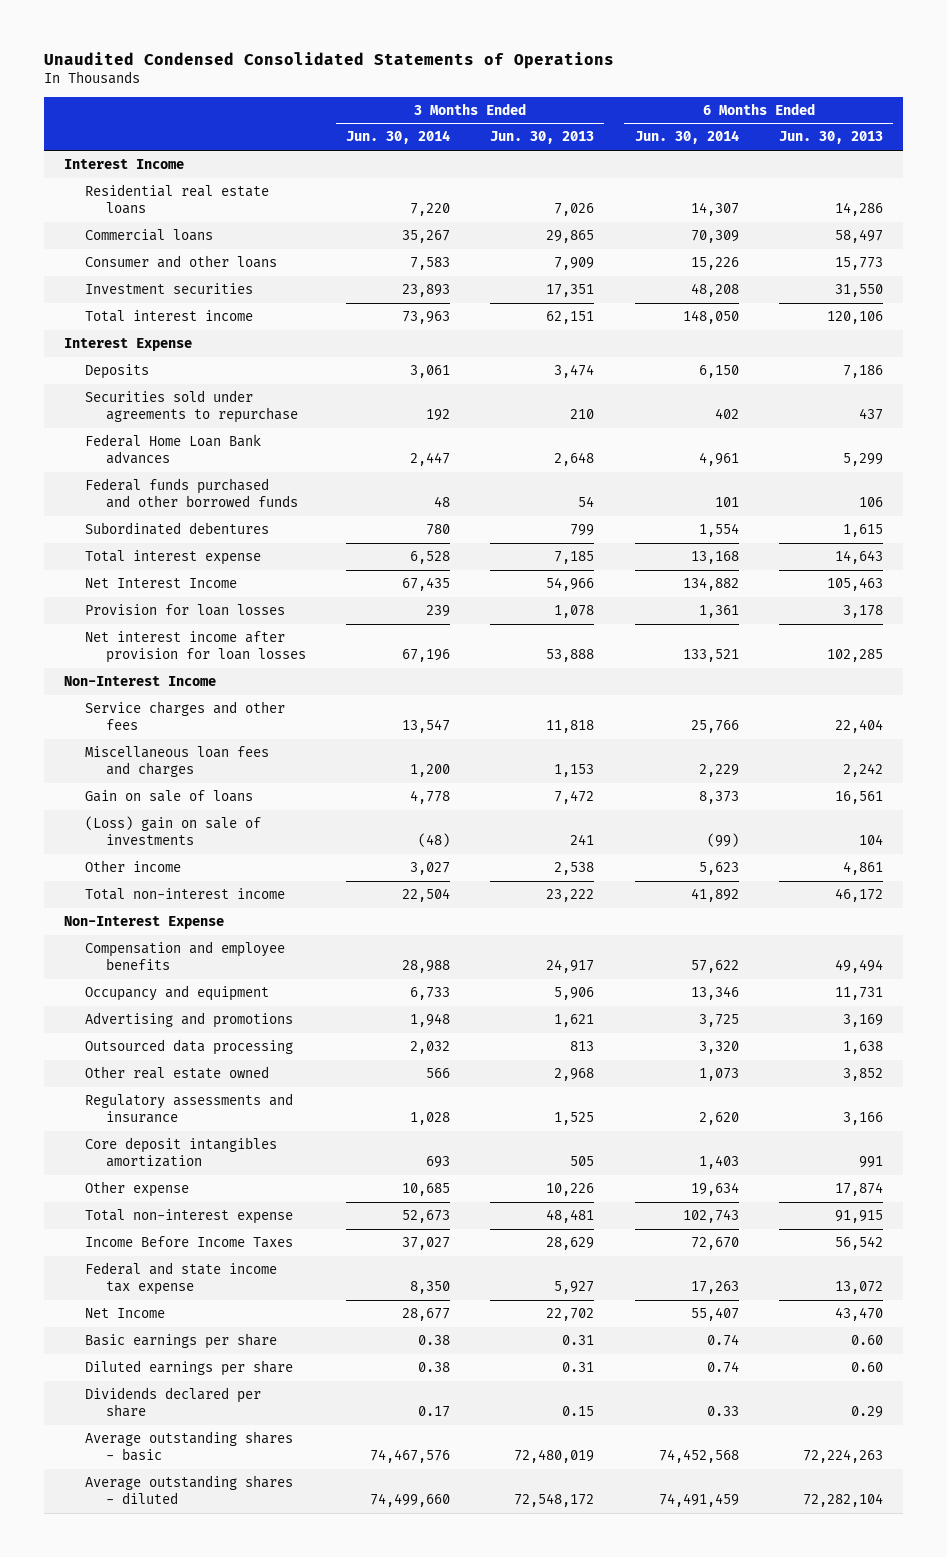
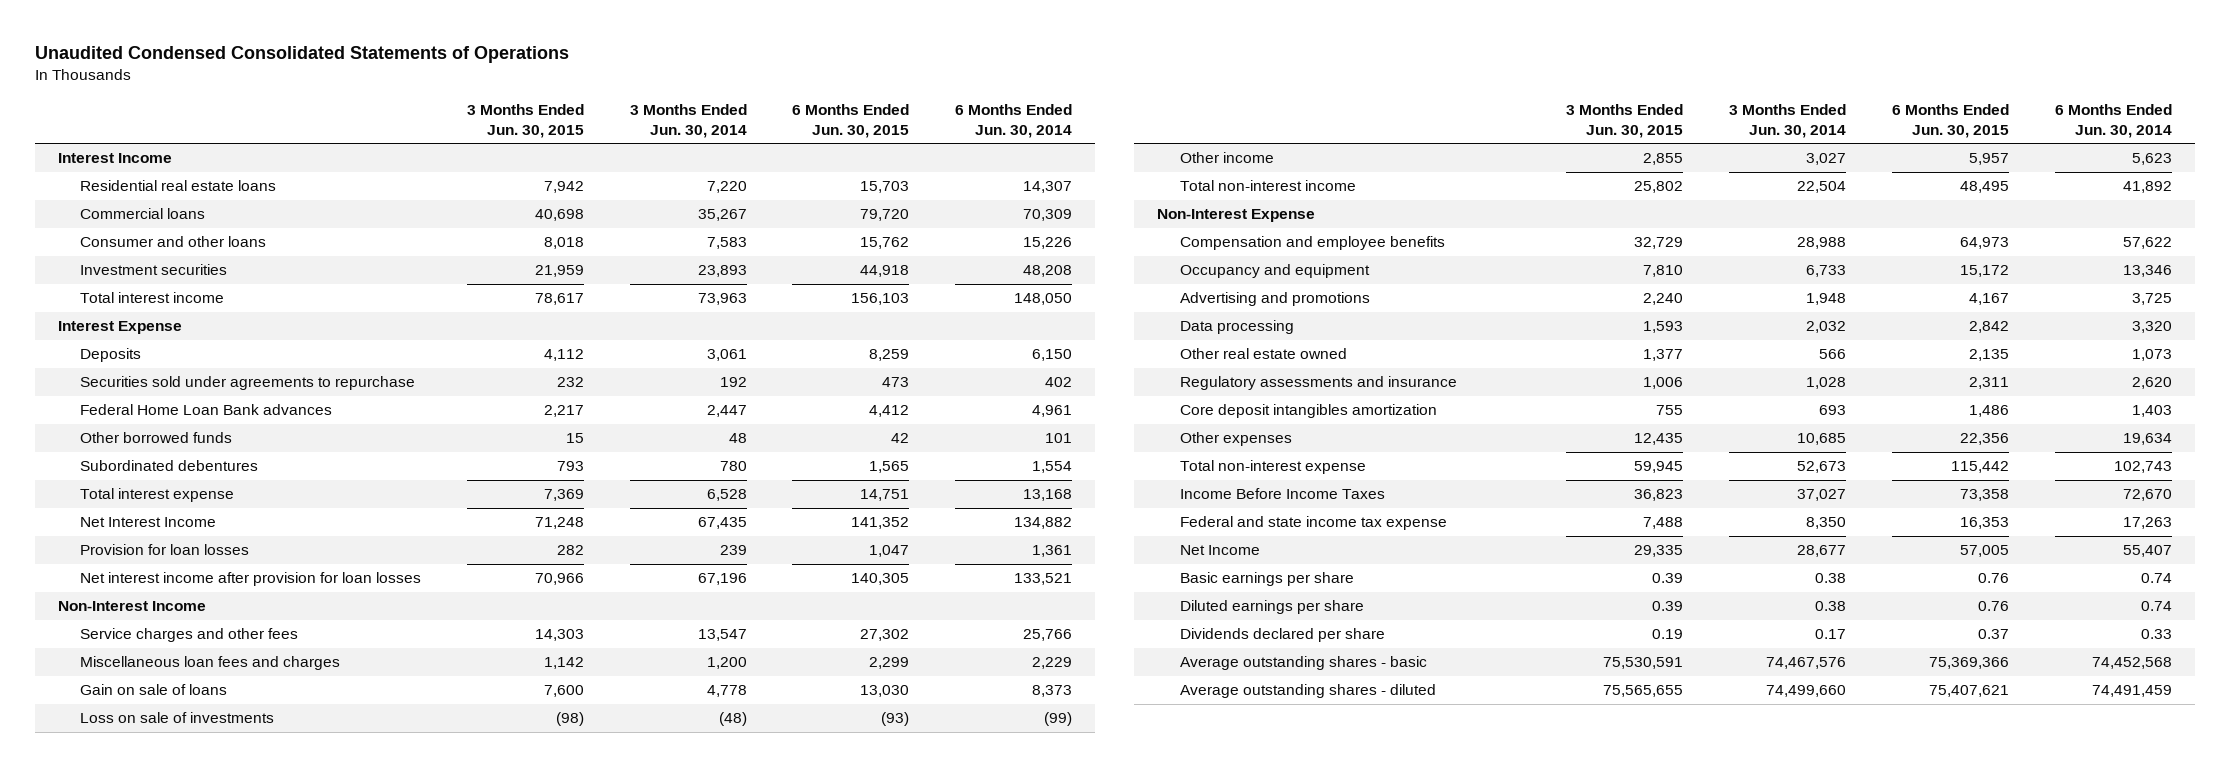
- | 3 Months Ended Jun. 30, 2014 | 3 Months Ended Jun. 30, 2013 | 6 Months Ended Jun. 30, 2014 | 6 Months Ended Jun. 30, 2013
+ | 3 Months Ended Jun. 30, 2015 | 3 Months Ended Jun. 30, 2014 | 6 Months Ended Jun. 30, 2015 | 6 Months Ended Jun. 30, 2014
- Federal funds purchased and other borrowed funds | 48 | 54 | 101 | 106
+ Other borrowed funds | 15 | 48 | 42 | 101
- (Loss) gain on sale of investments | (48) | 241 | (99) | 104
+ Loss on sale of investments | (98) | (48) | (93) | (99)
- Outsourced data processing | 2,032 | 813 | 3,320 | 1,638
+ Data processing | 1,593 | 2,032 | 2,842 | 3,320
- Other expense | 10,685 | 10,226 | 19,634 | 17,874
+ Other expenses | 12,435 | 10,685 | 22,356 | 19,634

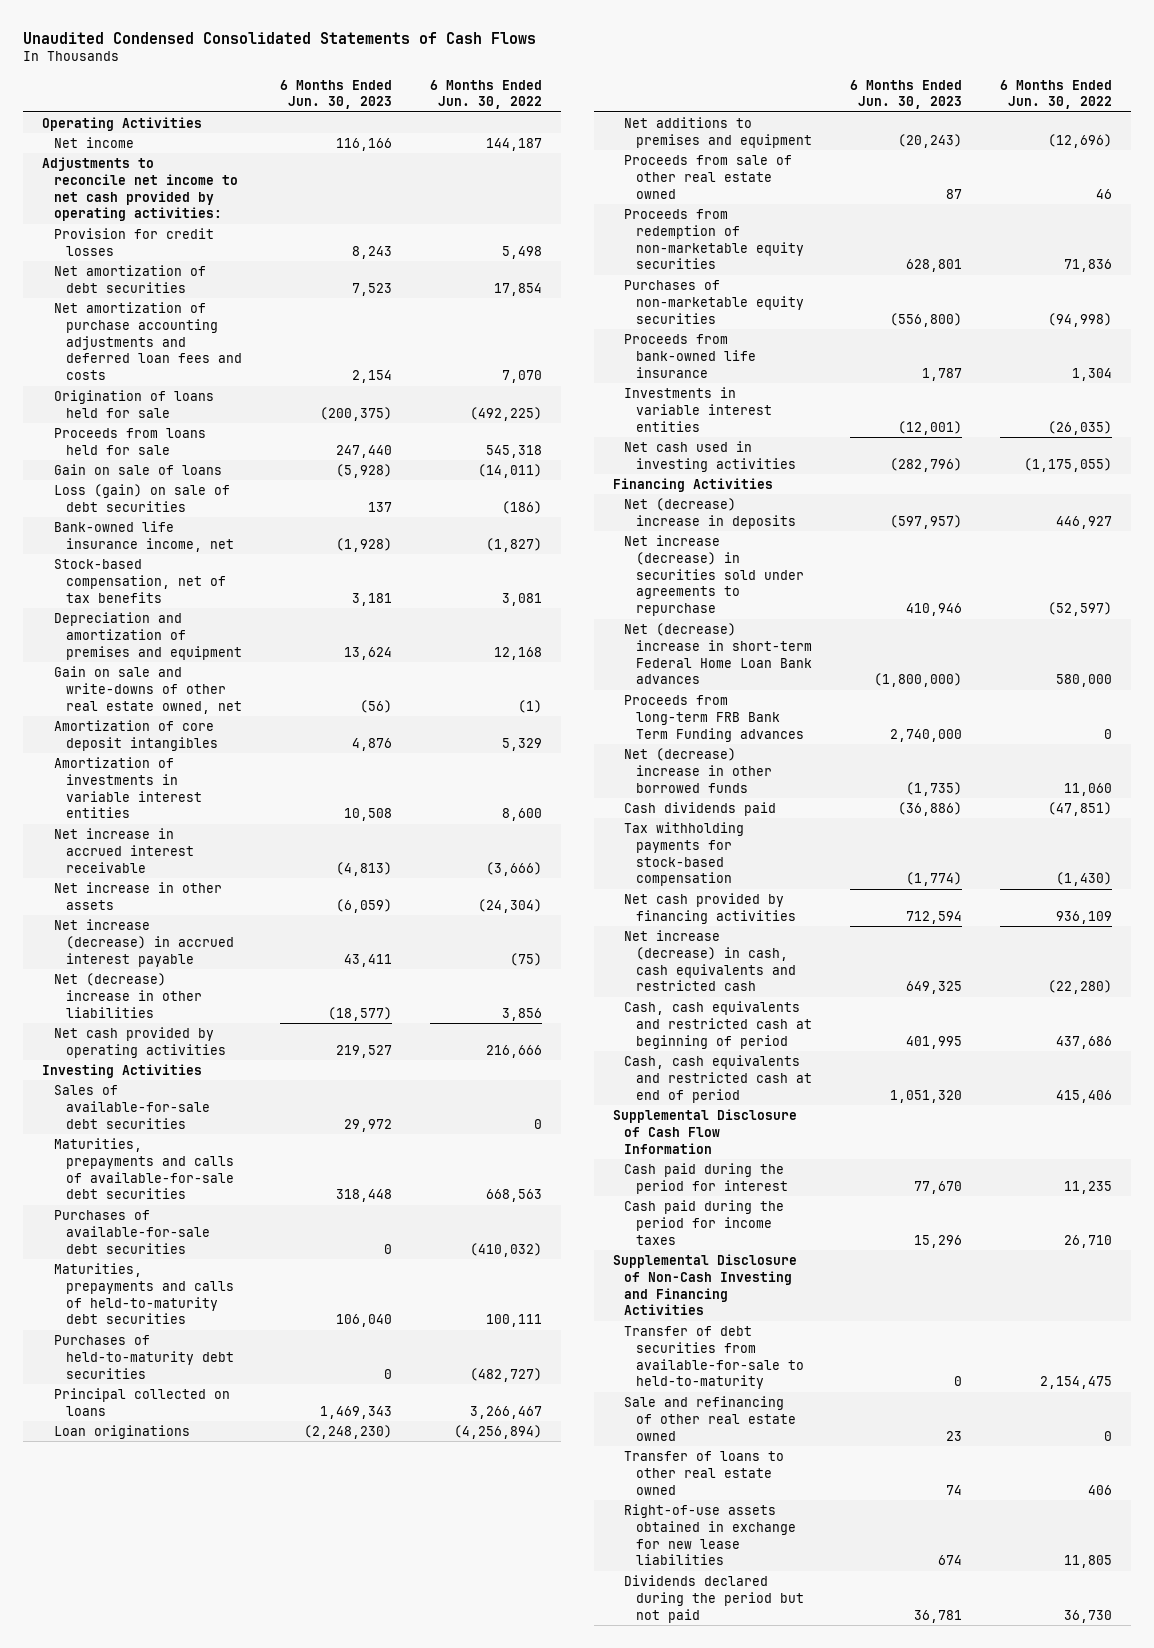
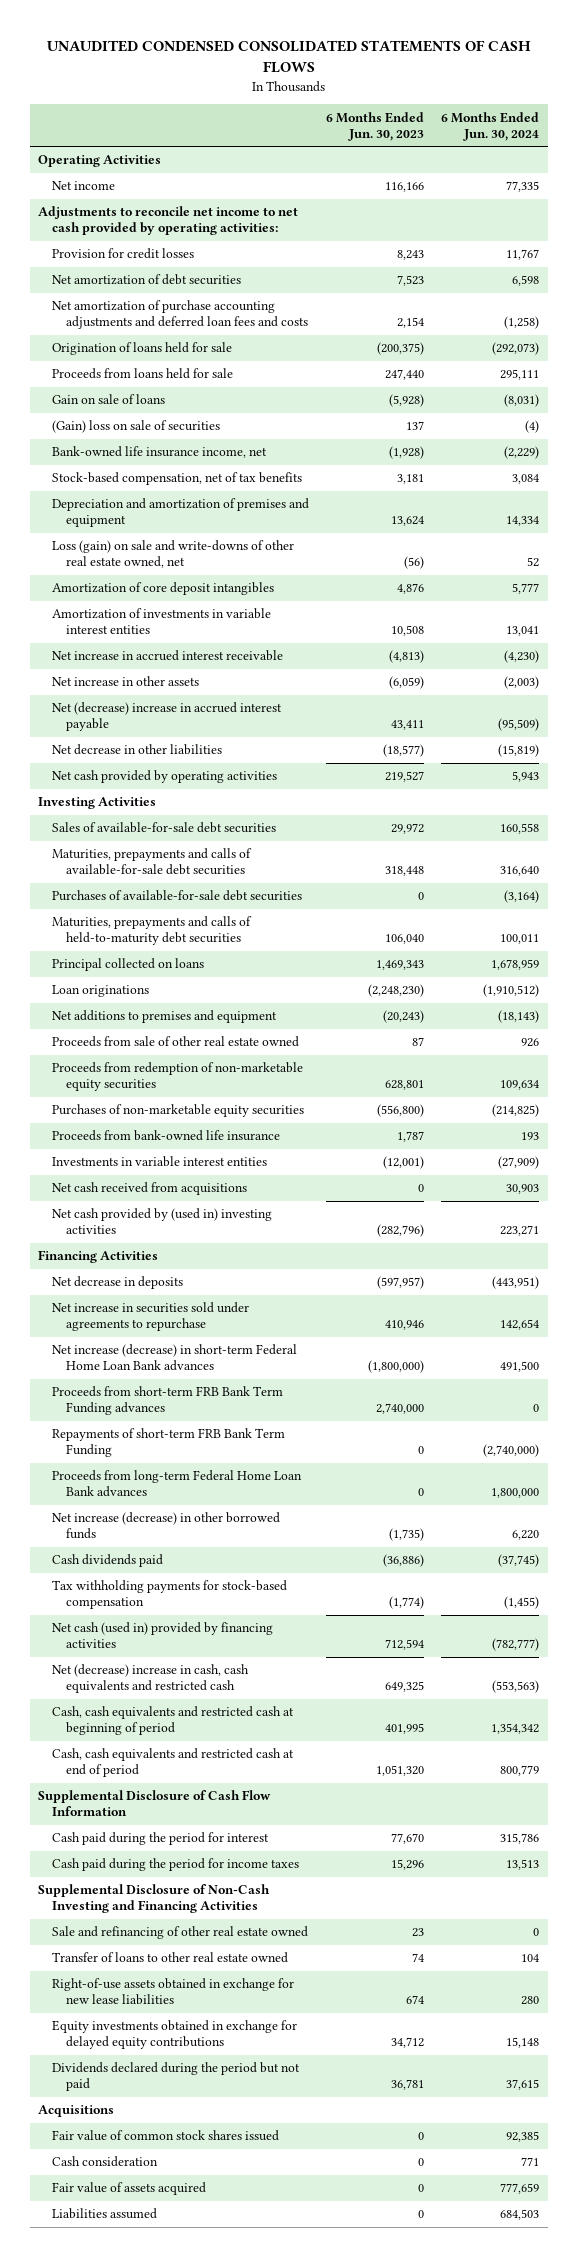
- Unaudited Condensed Consolidated Statements of Cash Flows
+ UNAUDITED CONDENSED CONSOLIDATED STATEMENTS OF CASH FLOWS
- | 6 Months Ended Jun. 30, 2023 | 6 Months Ended Jun. 30, 2022
+ | 6 Months Ended Jun. 30, 2023 | 6 Months Ended Jun. 30, 2024
- Loss (gain) on sale of debt securities | 137 | (186)
+ (Gain) loss on sale of securities | 137 | (4)
- Gain on sale and write-downs of other real estate owned, net | (56) | (1)
+ Loss (gain) on sale and write-downs of other real estate owned, net | (56) | 52
- Net increase (decrease) in accrued interest payable | 43,411 | (75)
- Net (decrease) increase in other liabilities | (18,577) | 3,856
+ Net (decrease) increase in accrued interest payable | 43,411 | (95,509)
+ Net decrease in other liabilities | (18,577) | (15,819)
- Purchases of held-to-maturity debt securities | 0 | (482,727)
- Net cash used in investing activities | (282,796) | (1,175,055)
+ Net cash received from acquisitions | 0 | 30,903
+ Net cash provided by (used in) investing activities | (282,796) | 223,271
- Net (decrease) increase in deposits | (597,957) | 446,927
- Net increase (decrease) in securities sold under agreements to repurchase | 410,946 | (52,597)
- Net (decrease) increase in short-term Federal Home Loan Bank advances | (1,800,000) | 580,000
- Proceeds from long-term FRB Bank Term Funding advances | 2,740,000 | 0
- Net (decrease) increase in other borrowed funds | (1,735) | 11,060
+ Net decrease in deposits | (597,957) | (443,951)
+ Net increase in securities sold under agreements to repurchase | 410,946 | 142,654
+ Net increase (decrease) in short-term Federal Home Loan Bank advances | (1,800,000) | 491,500
+ Proceeds from short-term FRB Bank Term Funding advances | 2,740,000 | 0
+ Repayments of short-term FRB Bank Term Funding | 0 | (2,740,000)
+ Proceeds from long-term Federal Home Loan Bank advances | 0 | 1,800,000
+ Net increase (decrease) in other borrowed funds | (1,735) | 6,220
- Net cash provided by financing activities | 712,594 | 936,109
- Net increase (decrease) in cash, cash equivalents and restricted cash | 649,325 | (22,280)
+ Net cash (used in) provided by financing activities | 712,594 | (782,777)
+ Net (decrease) increase in cash, cash equivalents and restricted cash | 649,325 | (553,563)
- Transfer of debt securities from available-for-sale to held-to-maturity | 0 | 2,154,475
+ Equity investments obtained in exchange for delayed equity contributions | 34,712 | 15,148
+ Acquisitions
+ Fair value of common stock shares issued | 0 | 92,385
+ Cash consideration | 0 | 771
+ Fair value of assets acquired | 0 | 777,659
+ Liabilities assumed | 0 | 684,503

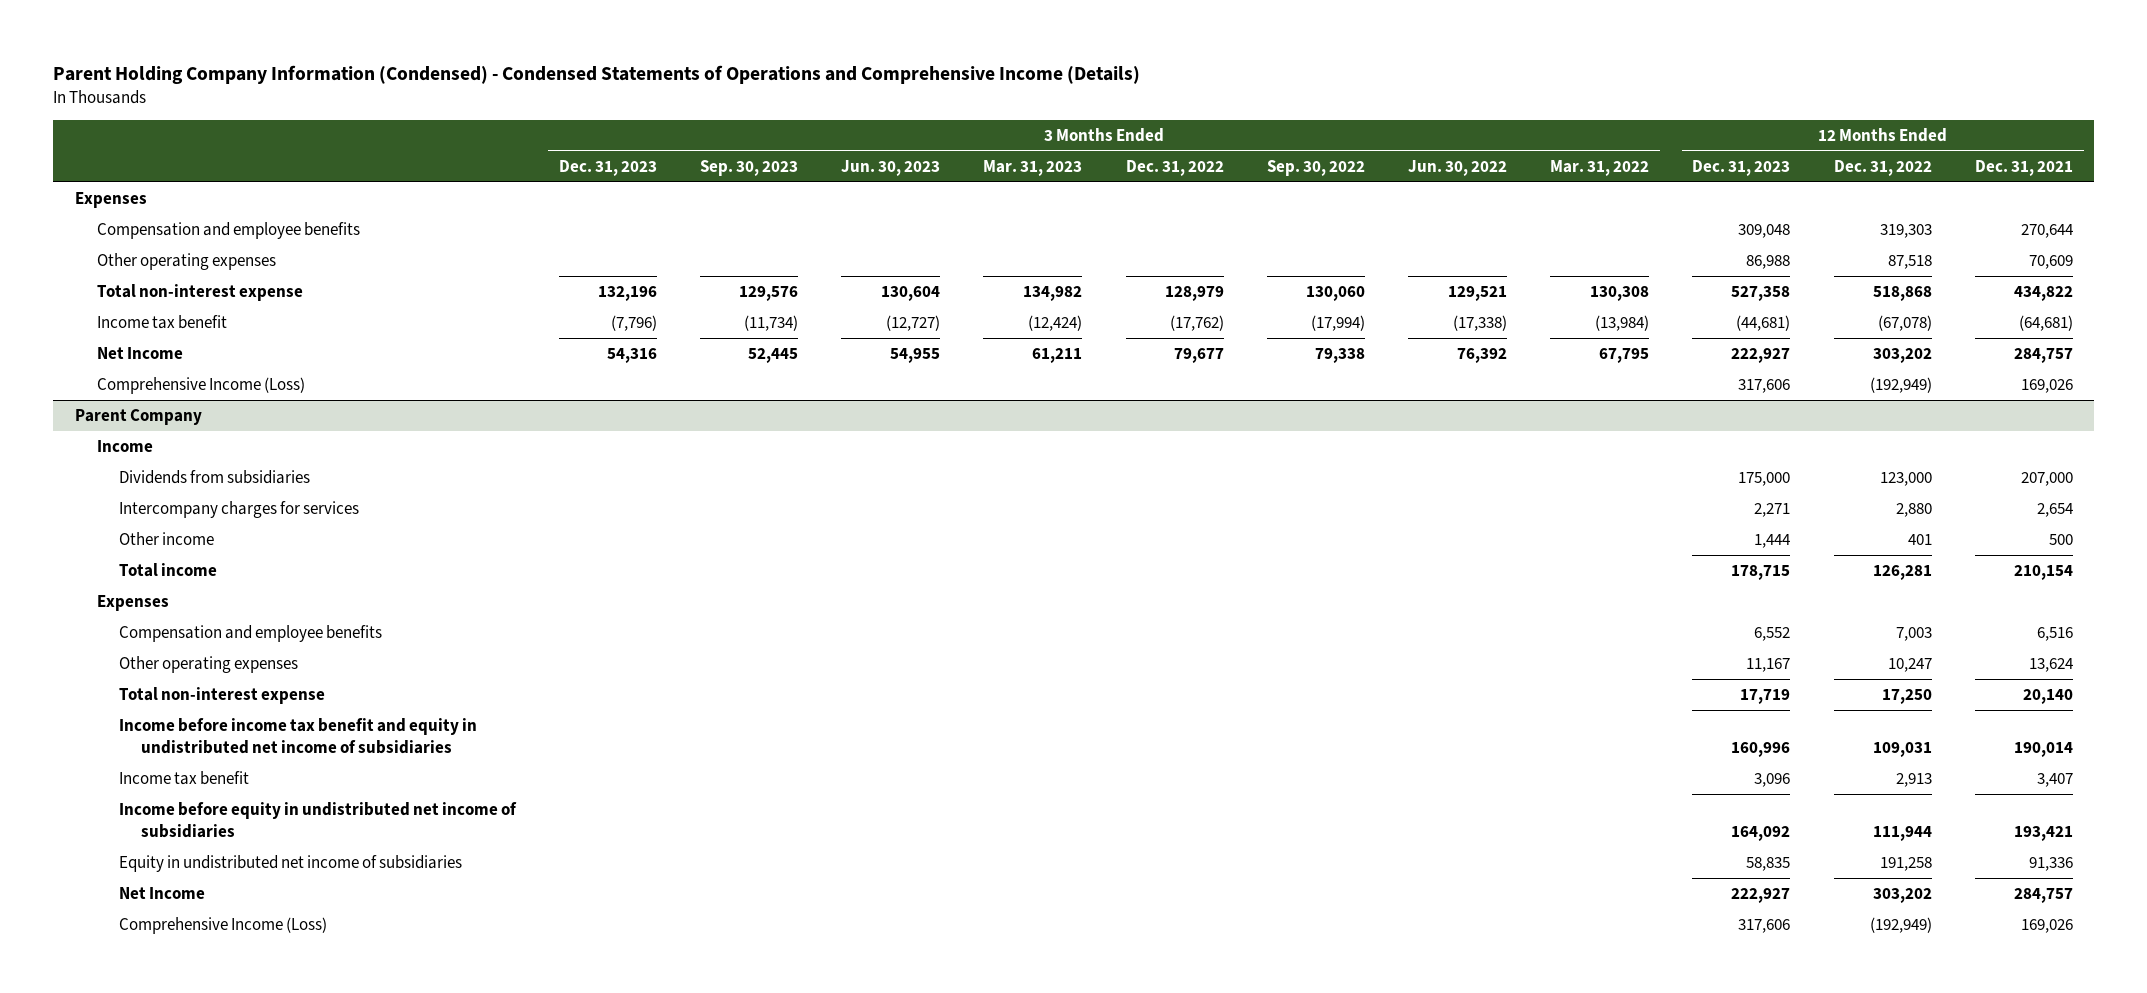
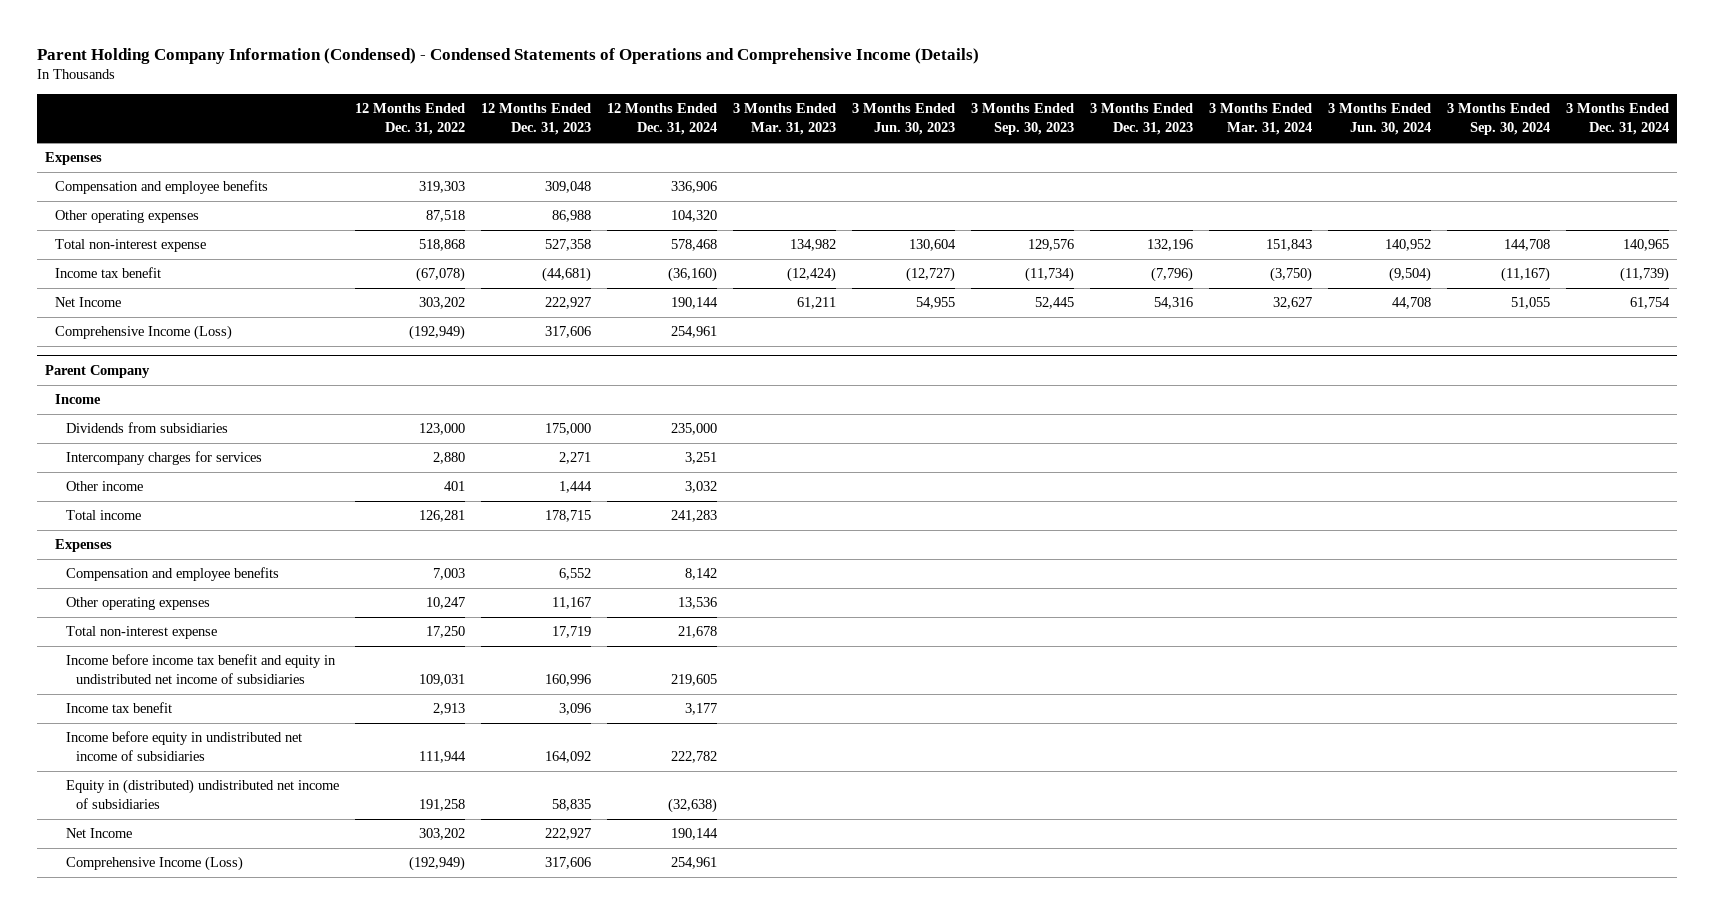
- | 3 Months Ended Dec. 31, 2023 | 3 Months Ended Sep. 30, 2023 | 3 Months Ended Jun. 30, 2023 | 3 Months Ended Mar. 31, 2023 | 3 Months Ended Dec. 31, 2022 | 3 Months Ended Sep. 30, 2022 | 3 Months Ended Jun. 30, 2022 | 3 Months Ended Mar. 31, 2022 | 12 Months Ended Dec. 31, 2023 | 12 Months Ended Dec. 31, 2022 | 12 Months Ended Dec. 31, 2021
+ | 12 Months Ended Dec. 31, 2022 | 12 Months Ended Dec. 31, 2023 | 12 Months Ended Dec. 31, 2024 | 3 Months Ended Mar. 31, 2023 | 3 Months Ended Jun. 30, 2023 | 3 Months Ended Sep. 30, 2023 | 3 Months Ended Dec. 31, 2023 | 3 Months Ended Mar. 31, 2024 | 3 Months Ended Jun. 30, 2024 | 3 Months Ended Sep. 30, 2024 | 3 Months Ended Dec. 31, 2024
@ Parent Company
- Equity in undistributed net income of subsidiaries | | | | | | | | | 58,835 | 191,258 | 91,336
+ Equity in (distributed) undistributed net income of subsidiaries | 191,258 | 58,835 | (32,638) | | | | | | | |

